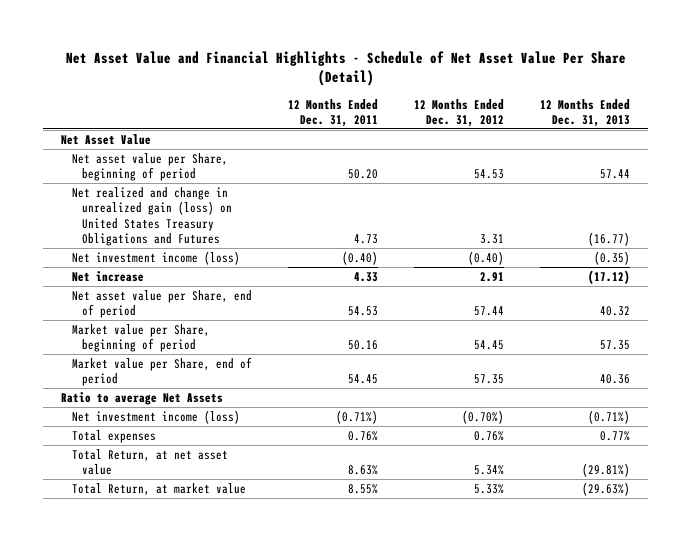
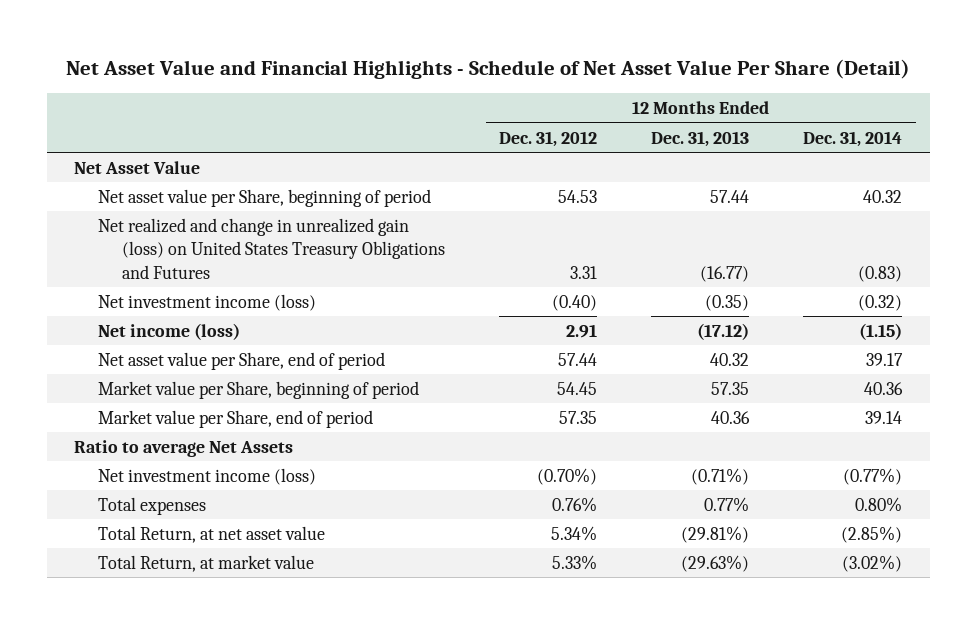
- | 12 Months Ended Dec. 31, 2011 | 12 Months Ended Dec. 31, 2012 | 12 Months Ended Dec. 31, 2013
+ | 12 Months Ended Dec. 31, 2012 | 12 Months Ended Dec. 31, 2013 | 12 Months Ended Dec. 31, 2014
- Net increase | 4.33 | 2.91 | (17.12)
+ Net income (loss) | 2.91 | (17.12) | (1.15)

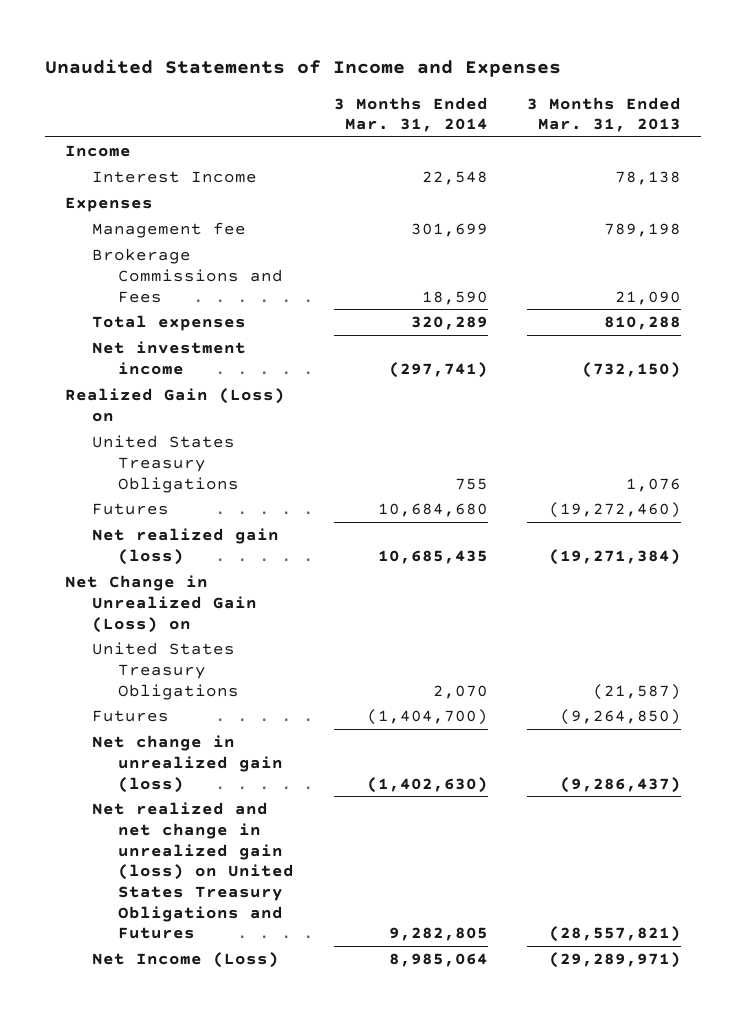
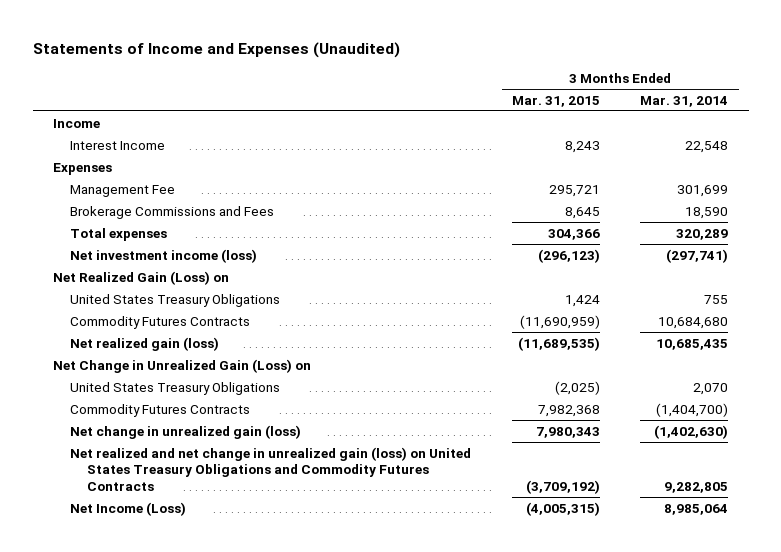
- Unaudited Statements of Income and Expenses
+ Statements of Income and Expenses (Unaudited)
- | 3 Months Ended Mar. 31, 2014 | 3 Months Ended Mar. 31, 2013
+ | 3 Months Ended Mar. 31, 2015 | 3 Months Ended Mar. 31, 2014
- Management fee | 301,699 | 789,198
+ Management Fee | 295,721 | 301,699
- Net investment income | (297,741) | (732,150)
- Realized Gain (Loss) on
+ Net investment income (loss) | (296,123) | (297,741)
+ Net Realized Gain (Loss) on
- Futures | 10,684,680 | (19,272,460)
+ Commodity Futures Contracts | (11,690,959) | 10,684,680
- Futures | (1,404,700) | (9,264,850)
+ Commodity Futures Contracts | 7,982,368 | (1,404,700)
- Net realized and net change in unrealized gain (loss) on United States Treasury Obligations and Futures | 9,282,805 | (28,557,821)
+ Net realized and net change in unrealized gain (loss) on United States Treasury Obligations and Commodity Futures Contracts | (3,709,192) | 9,282,805

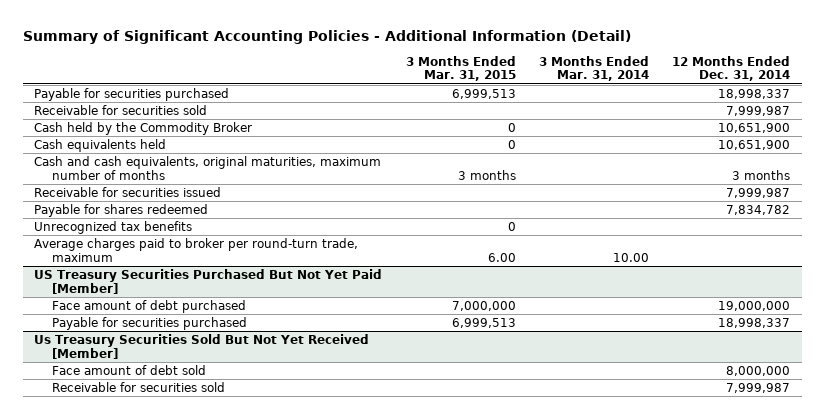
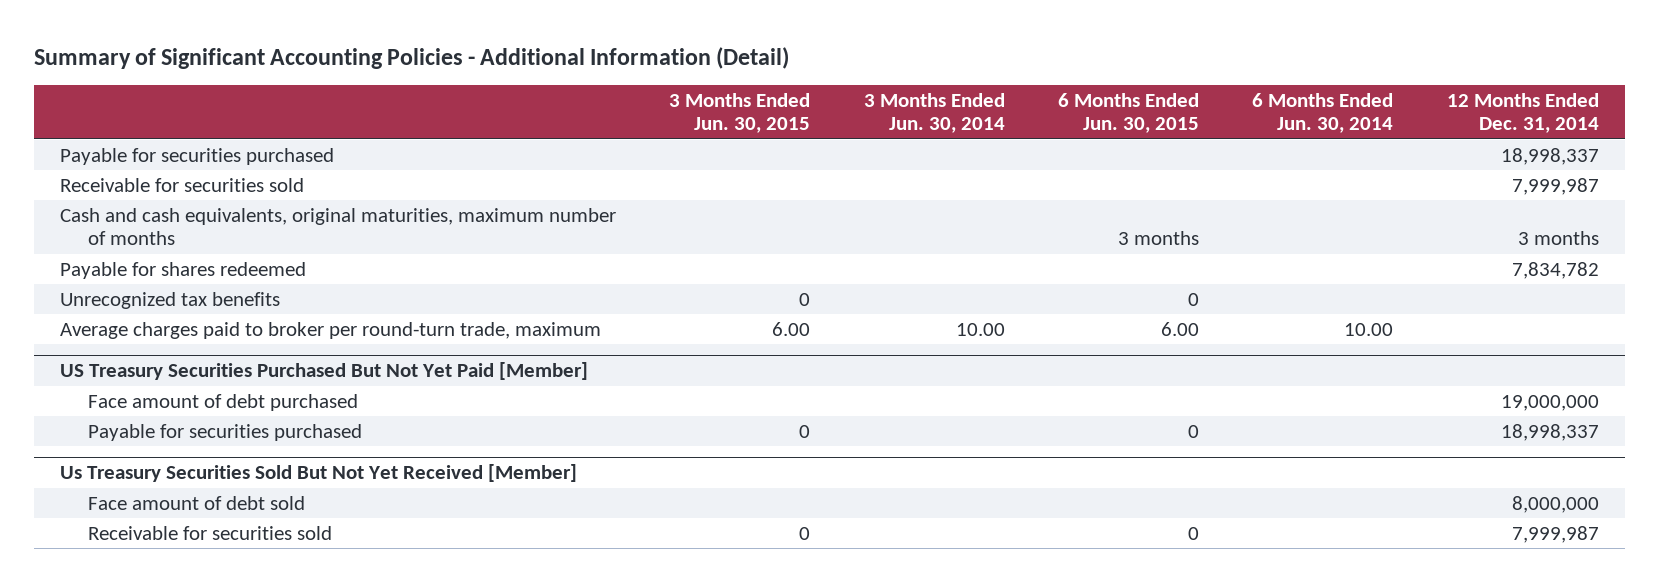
- | 3 Months Ended Mar. 31, 2015 | 3 Months Ended Mar. 31, 2014 | 12 Months Ended Dec. 31, 2014
+ | 3 Months Ended Jun. 30, 2015 | 3 Months Ended Jun. 30, 2014 | 6 Months Ended Jun. 30, 2015 | 6 Months Ended Jun. 30, 2014 | 12 Months Ended Dec. 31, 2014
- Cash held by the Commodity Broker | 0 | | 10,651,900
- Cash equivalents held | 0 | | 10,651,900
- Receivable for securities issued | | | 7,999,987

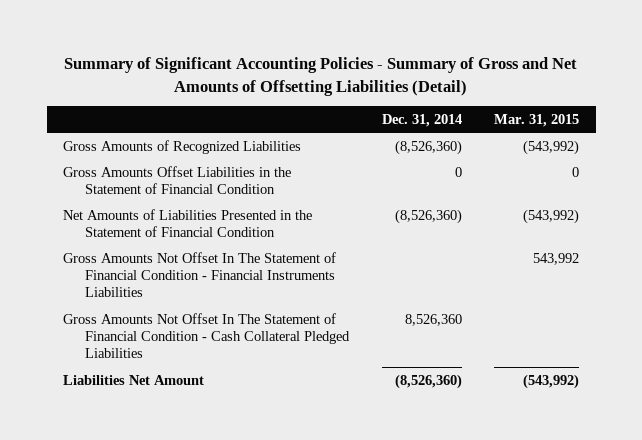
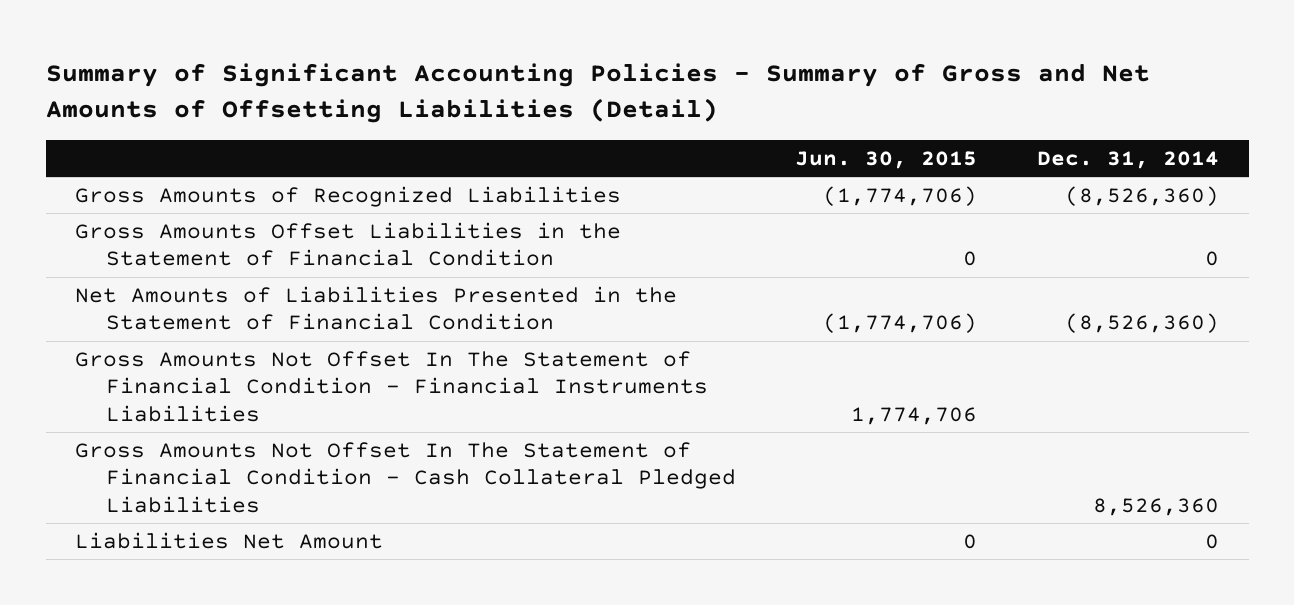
- | Dec. 31, 2014 | Mar. 31, 2015
+ | Jun. 30, 2015 | Dec. 31, 2014
- Liabilities Net Amount | (8,526,360) | (543,992)
+ Liabilities Net Amount | 0 | 0

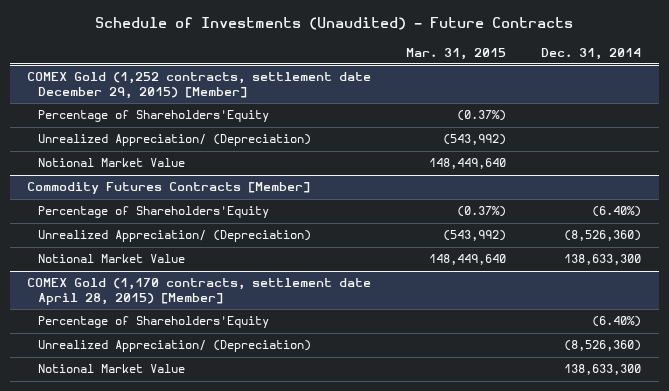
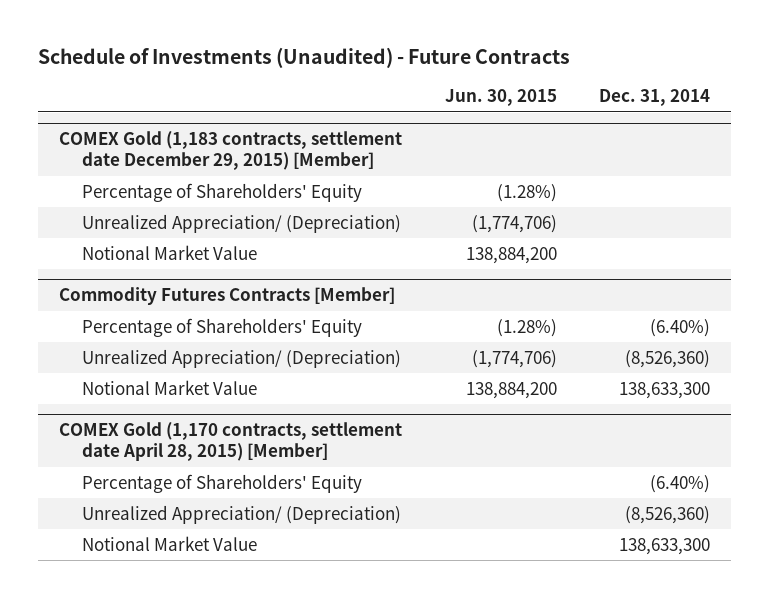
- | Mar. 31, 2015 | Dec. 31, 2014
+ | Jun. 30, 2015 | Dec. 31, 2014
- COMEX Gold (1,252 contracts, settlement date December 29, 2015) [Member]
- Percentage of Shareholders'Equity | (0.37%) |
+ COMEX Gold (1,183 contracts, settlement date December 29, 2015) [Member]
+ Percentage of Shareholders' Equity | (1.28%) |
@ Commodity Futures Contracts [Member]
- Percentage of Shareholders'Equity | (0.37%) | (6.40%)
+ Percentage of Shareholders' Equity | (1.28%) | (6.40%)
@ COMEX Gold (1,170 contracts, settlement date April 28, 2015) [Member]
- Percentage of Shareholders'Equity | | (6.40%)
+ Percentage of Shareholders' Equity | | (6.40%)

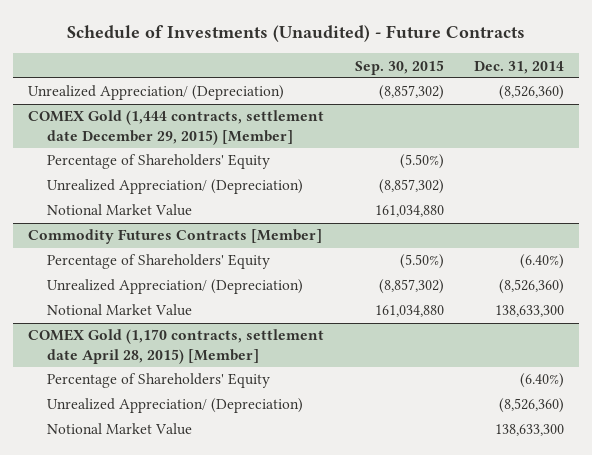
- | Jun. 30, 2015 | Dec. 31, 2014
+ | Sep. 30, 2015 | Dec. 31, 2014
- COMEX Gold (1,183 contracts, settlement date December 29, 2015) [Member]
+ Unrealized Appreciation/ (Depreciation) | (8,857,302) | (8,526,360)
+ COMEX Gold (1,444 contracts, settlement date December 29, 2015) [Member]

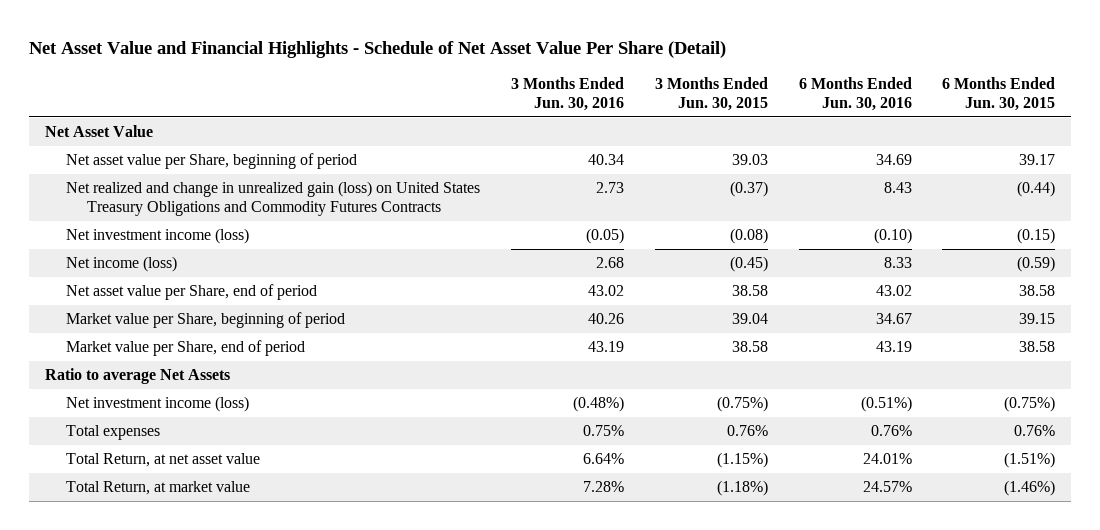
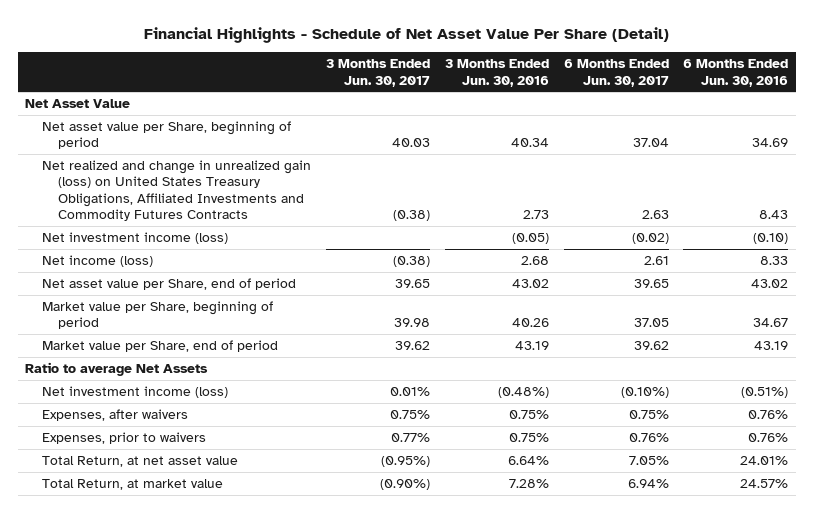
- Net Asset Value and Financial Highlights - Schedule of Net Asset Value Per Share (Detail)
+ Financial Highlights - Schedule of Net Asset Value Per Share (Detail)
- | 3 Months Ended Jun. 30, 2016 | 3 Months Ended Jun. 30, 2015 | 6 Months Ended Jun. 30, 2016 | 6 Months Ended Jun. 30, 2015
+ | 3 Months Ended Jun. 30, 2017 | 3 Months Ended Jun. 30, 2016 | 6 Months Ended Jun. 30, 2017 | 6 Months Ended Jun. 30, 2016
- Net realized and change in unrealized gain (loss) on United States Treasury Obligations and Commodity Futures Contracts | 2.73 | (0.37) | 8.43 | (0.44)
+ Net realized and change in unrealized gain (loss) on United States Treasury Obligations, Affiliated Investments and Commodity Futures Contracts | (0.38) | 2.73 | 2.63 | 8.43
- Total expenses | 0.75% | 0.76% | 0.76% | 0.76%
+ Expenses, after waivers | 0.75% | 0.75% | 0.75% | 0.76%
+ Expenses, prior to waivers | 0.77% | 0.75% | 0.76% | 0.76%

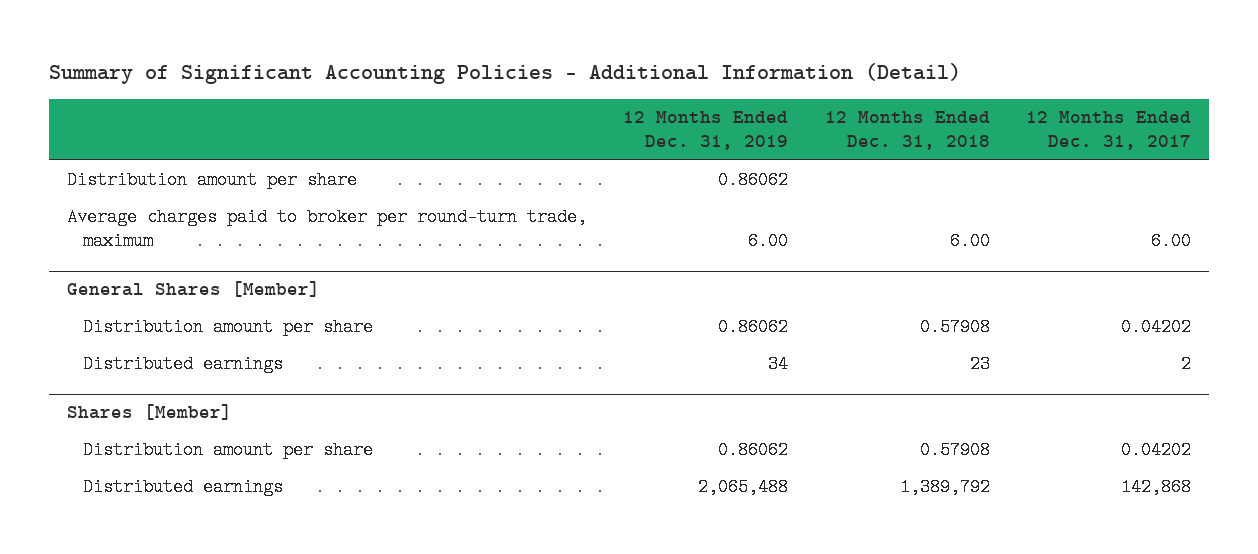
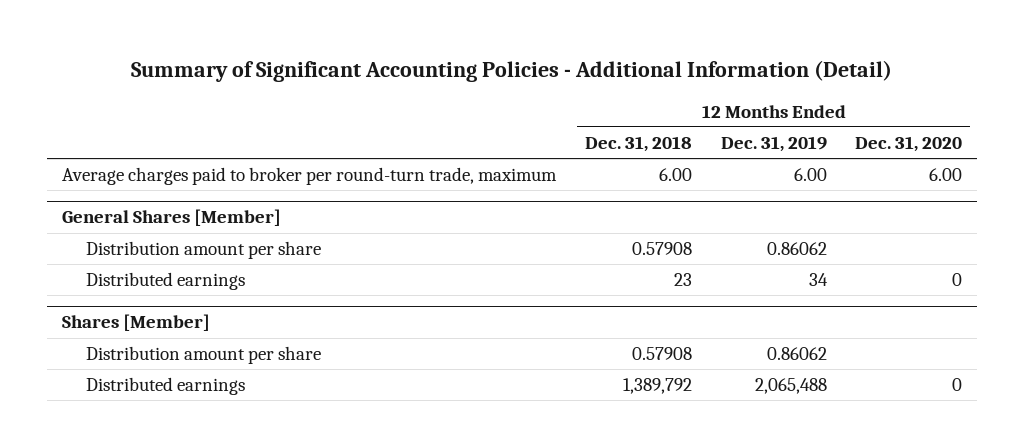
- | 12 Months Ended Dec. 31, 2019 | 12 Months Ended Dec. 31, 2018 | 12 Months Ended Dec. 31, 2017
+ | 12 Months Ended Dec. 31, 2018 | 12 Months Ended Dec. 31, 2019 | 12 Months Ended Dec. 31, 2020
- Distribution amount per share | 0.86062 | |

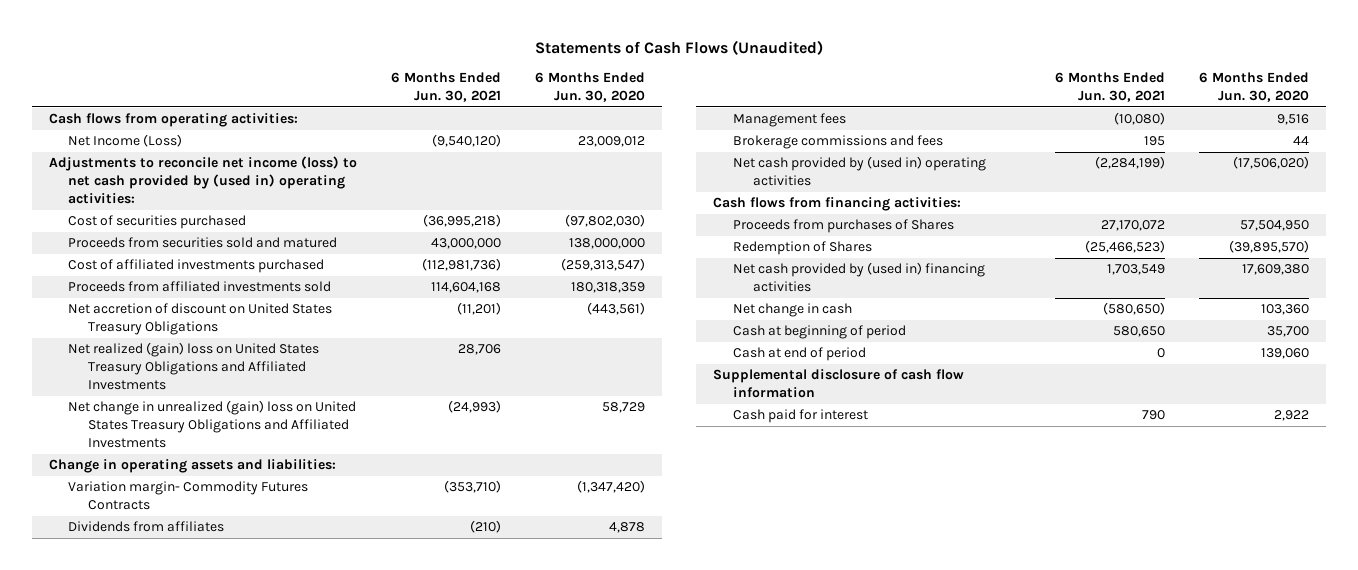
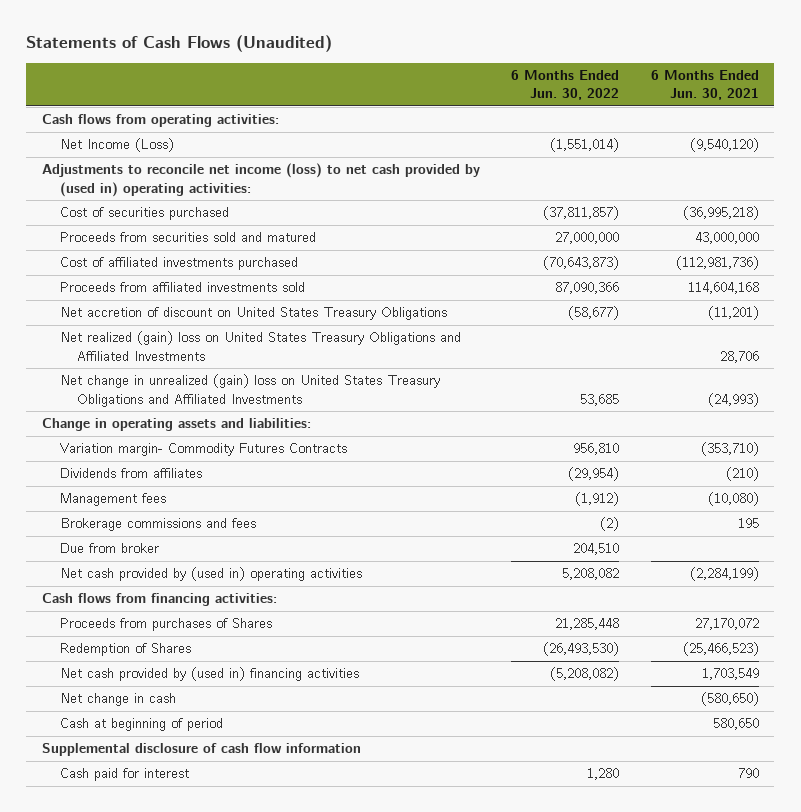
- | 6 Months Ended Jun. 30, 2021 | 6 Months Ended Jun. 30, 2020
+ | 6 Months Ended Jun. 30, 2022 | 6 Months Ended Jun. 30, 2021
+ Due from broker | 204,510 |
- Cash at end of period | 0 | 139,060

